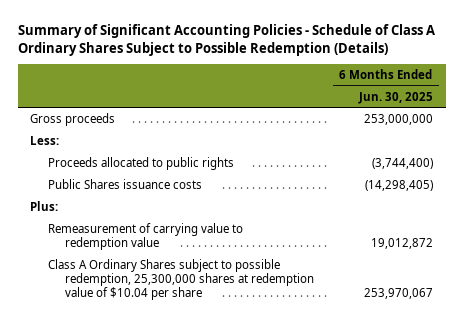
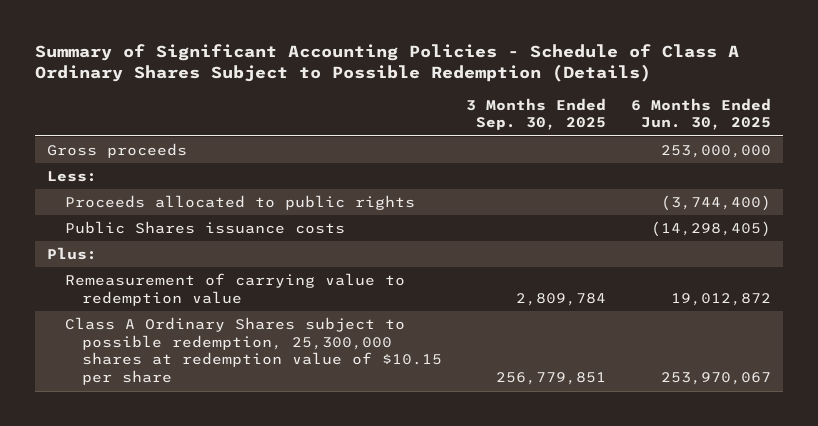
- | 6 Months Ended Jun. 30, 2025
+ | 3 Months Ended Sep. 30, 2025 | 6 Months Ended Jun. 30, 2025
- Class A Ordinary Shares subject to possible redemption, 25,300,000 shares at redemption value of $10.04 per share | 253,970,067
+ Class A Ordinary Shares subject to possible redemption, 25,300,000 shares at redemption value of $10.15 per share | 256,779,851 | 253,970,067

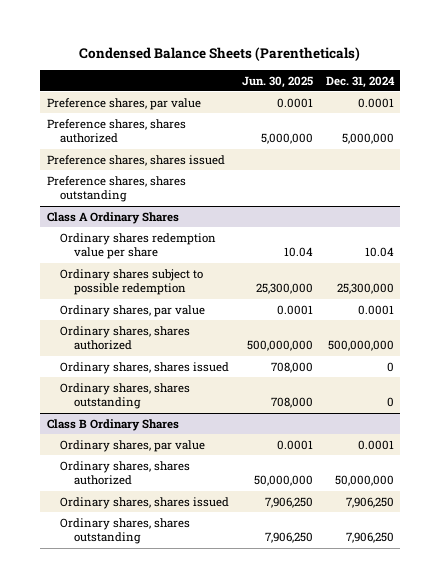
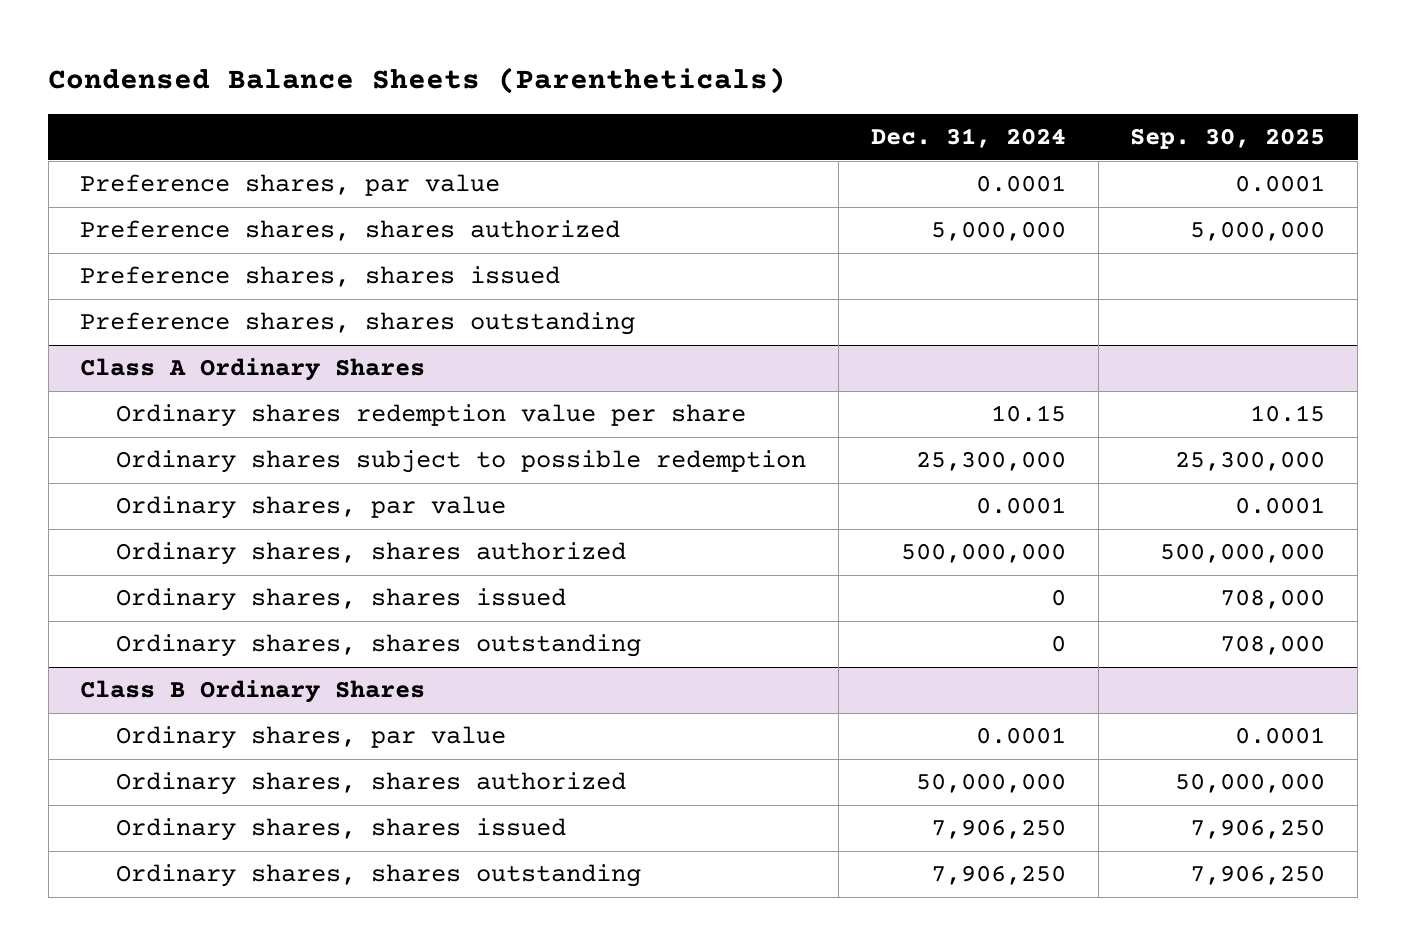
- | Jun. 30, 2025 | Dec. 31, 2024
+ | Dec. 31, 2024 | Sep. 30, 2025
@ Class A Ordinary Shares
- Ordinary shares redemption value per share | 10.04 | 10.04
+ Ordinary shares redemption value per share | 10.15 | 10.15

